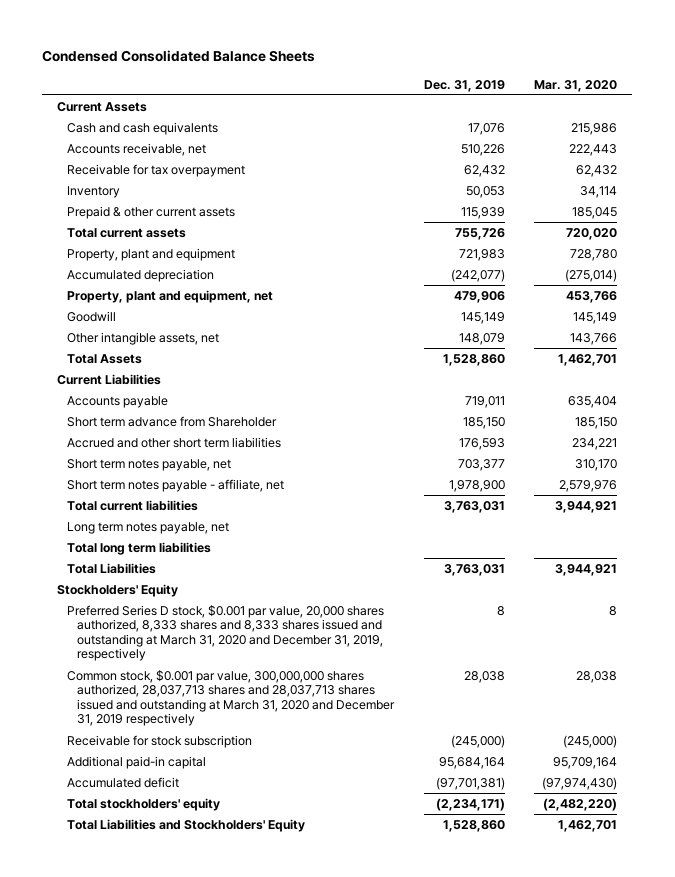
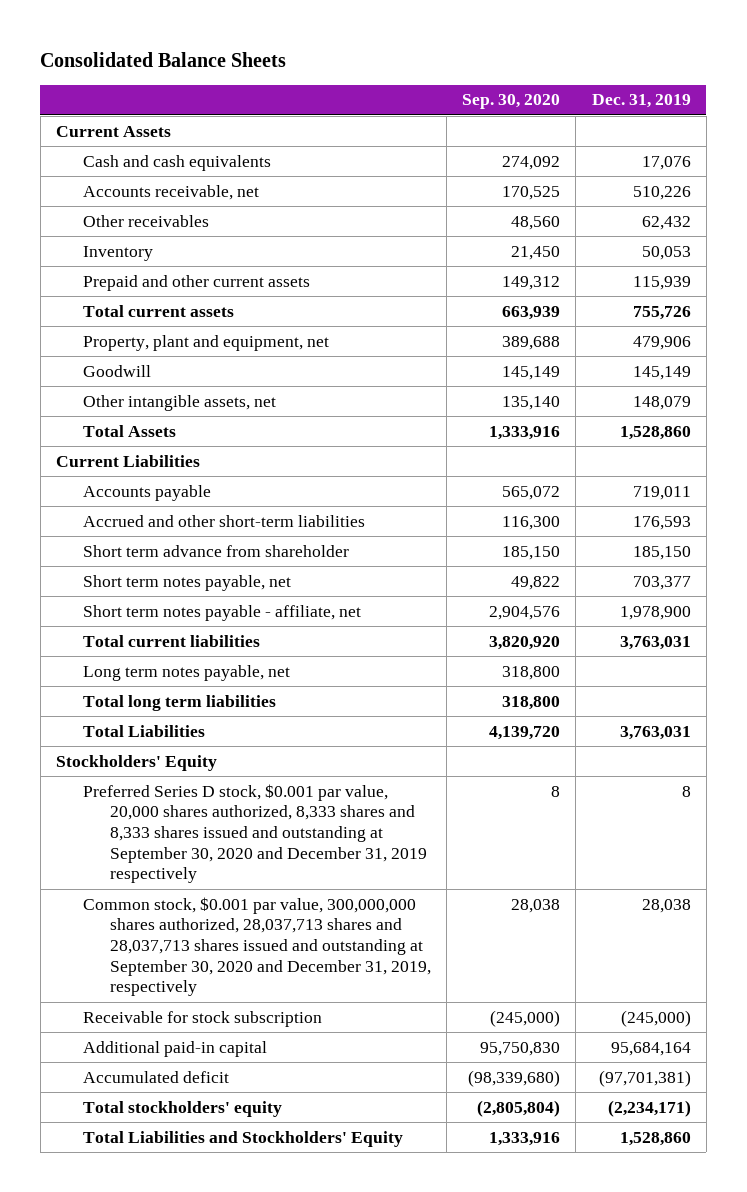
- Condensed Consolidated Balance Sheets
+ Consolidated Balance Sheets
- | Dec. 31, 2019 | Mar. 31, 2020
+ | Sep. 30, 2020 | Dec. 31, 2019
- Receivable for tax overpayment | 62,432 | 62,432
+ Other receivables | 48,560 | 62,432
- Prepaid & other current assets | 115,939 | 185,045
+ Prepaid and other current assets | 149,312 | 115,939
- Property, plant and equipment | 721,983 | 728,780
- Accumulated depreciation | (242,077) | (275,014)
- Short term advance from Shareholder | 185,150 | 185,150
- Accrued and other short term liabilities | 176,593 | 234,221
+ Accrued and other short-term liabilities | 116,300 | 176,593
+ Short term advance from shareholder | 185,150 | 185,150
- Preferred Series D stock, $0.001 par value, 20,000 shares authorized, 8,333 shares and 8,333 shares issued and outstanding at March 31, 2020 and December 31, 2019, respectively | 8 | 8
- Common stock, $0.001 par value, 300,000,000 shares authorized, 28,037,713 shares and 28,037,713 shares issued and outstanding at March 31, 2020 and December 31, 2019 respectively | 28,038 | 28,038
+ Preferred Series D stock, $0.001 par value, 20,000 shares authorized, 8,333 shares and 8,333 shares issued and outstanding at September 30, 2020 and December 31, 2019 respectively | 8 | 8
+ Common stock, $0.001 par value, 300,000,000 shares authorized, 28,037,713 shares and 28,037,713 shares issued and outstanding at September 30, 2020 and December 31, 2019, respectively | 28,038 | 28,038

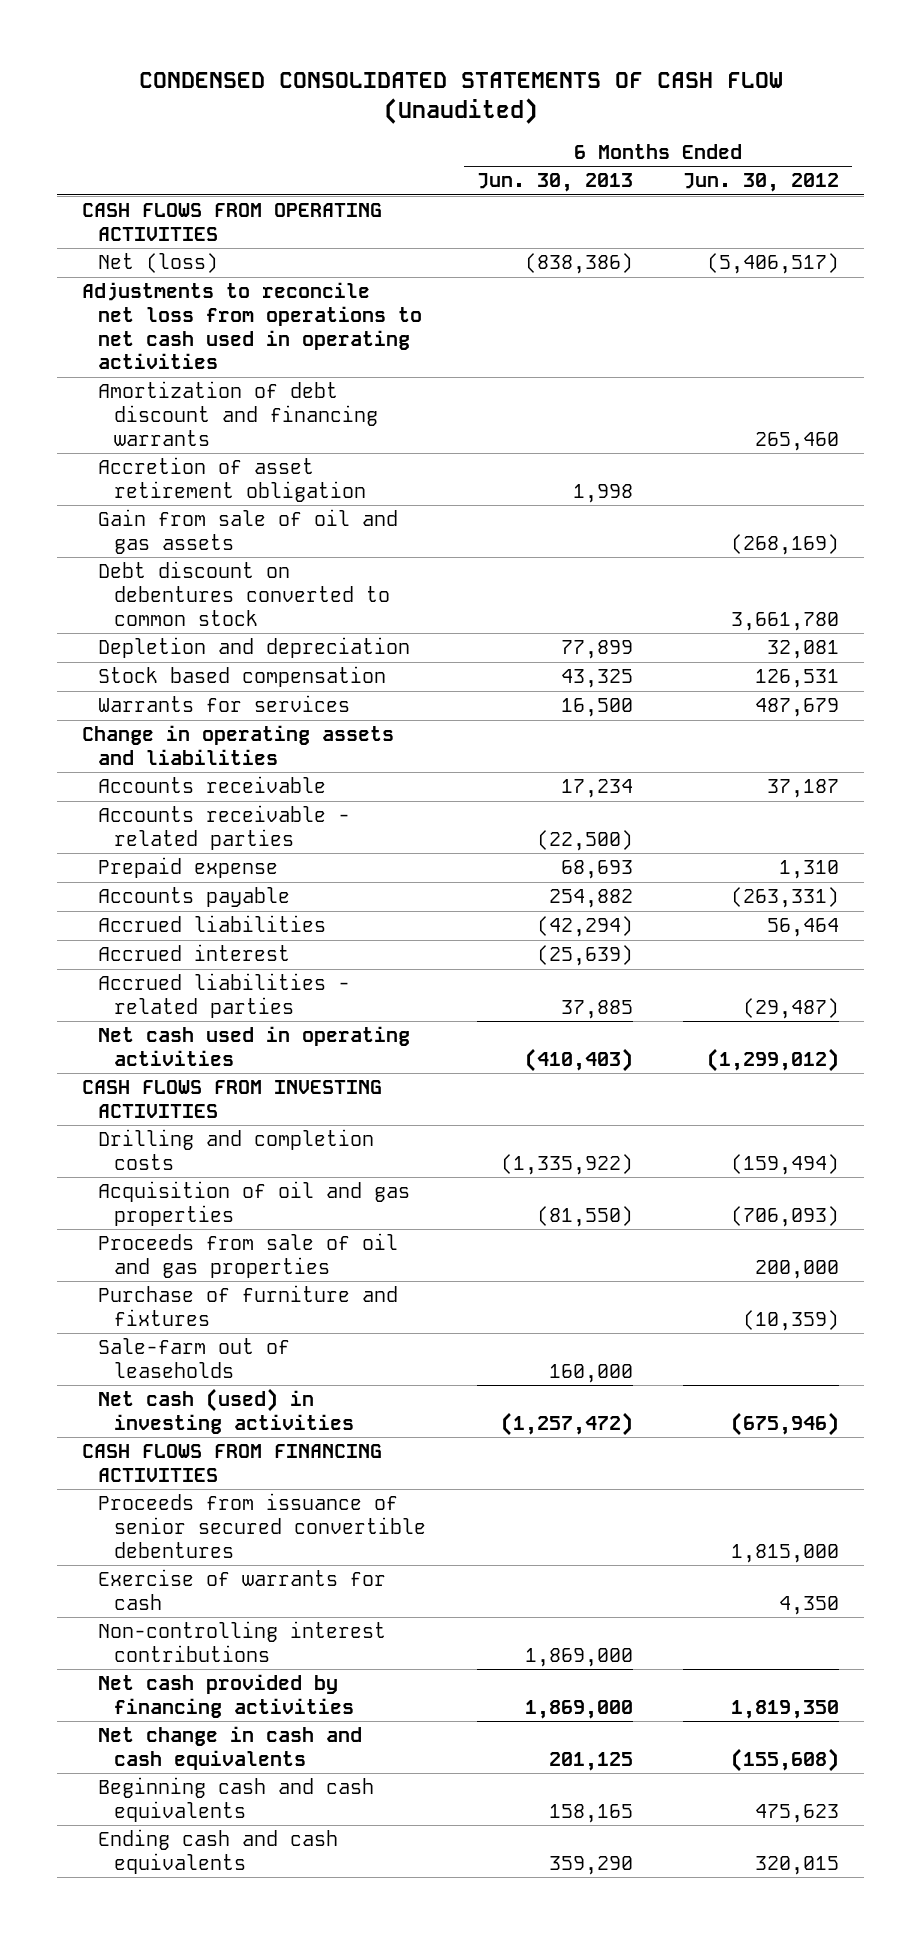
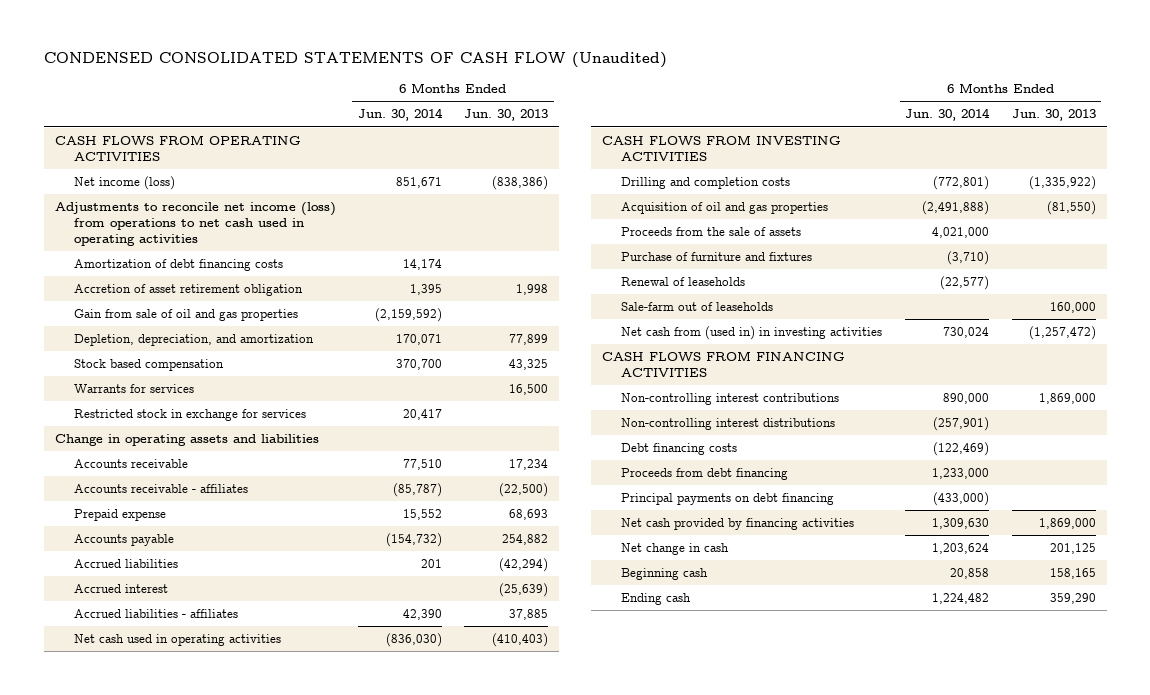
- | 6 Months Ended Jun. 30, 2013 | 6 Months Ended Jun. 30, 2012
+ | 6 Months Ended Jun. 30, 2014 | 6 Months Ended Jun. 30, 2013
- Net (loss) | (838,386) | (5,406,517)
- Adjustments to reconcile net loss from operations to net cash used in operating activities
- Amortization of debt discount and financing warrants | | 265,460
+ Net income (loss) | 851,671 | (838,386)
+ Adjustments to reconcile net income (loss) from operations to net cash used in operating activities
+ Amortization of debt financing costs | 14,174 |
- Gain from sale of oil and gas assets | | (268,169)
- Debt discount on debentures converted to common stock | | 3,661,780
- Depletion and depreciation | 77,899 | 32,081
+ Gain from sale of oil and gas properties | (2,159,592) |
+ Depletion, depreciation, and amortization | 170,071 | 77,899
+ Restricted stock in exchange for services | 20,417 |
- Accounts receivable - related parties | (22,500) |
+ Accounts receivable - affiliates | (85,787) | (22,500)
- Accrued liabilities - related parties | 37,885 | (29,487)
+ Accrued liabilities - affiliates | 42,390 | 37,885
- Proceeds from sale of oil and gas properties | | 200,000
+ Proceeds from the sale of assets | 4,021,000 |
+ Renewal of leaseholds | (22,577) |
- Net cash (used) in investing activities | (1,257,472) | (675,946)
+ Net cash from (used in) in investing activities | 730,024 | (1,257,472)
- Proceeds from issuance of senior secured convertible debentures | | 1,815,000
- Exercise of warrants for cash | | 4,350
+ Non-controlling interest distributions | (257,901) |
+ Debt financing costs | (122,469) |
+ Proceeds from debt financing | 1,233,000 |
+ Principal payments on debt financing | (433,000) |
- Net change in cash and cash equivalents | 201,125 | (155,608)
- Beginning cash and cash equivalents | 158,165 | 475,623
- Ending cash and cash equivalents | 359,290 | 320,015
+ Net change in cash | 1,203,624 | 201,125
+ Beginning cash | 20,858 | 158,165
+ Ending cash | 1,224,482 | 359,290

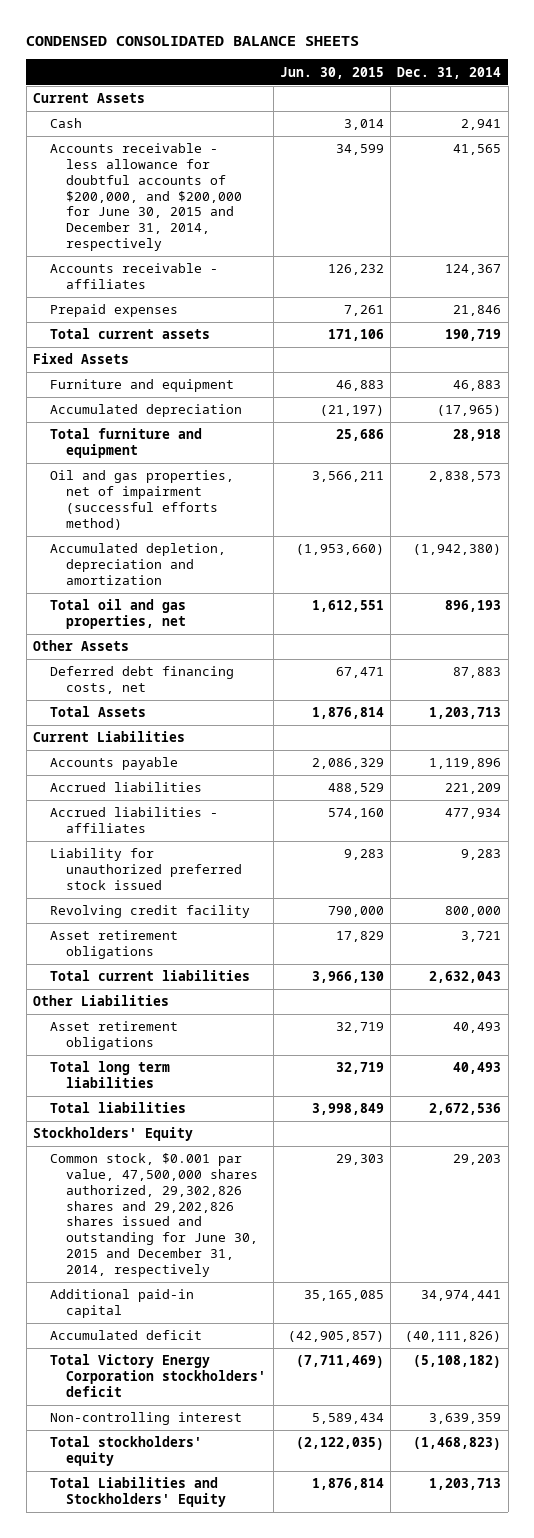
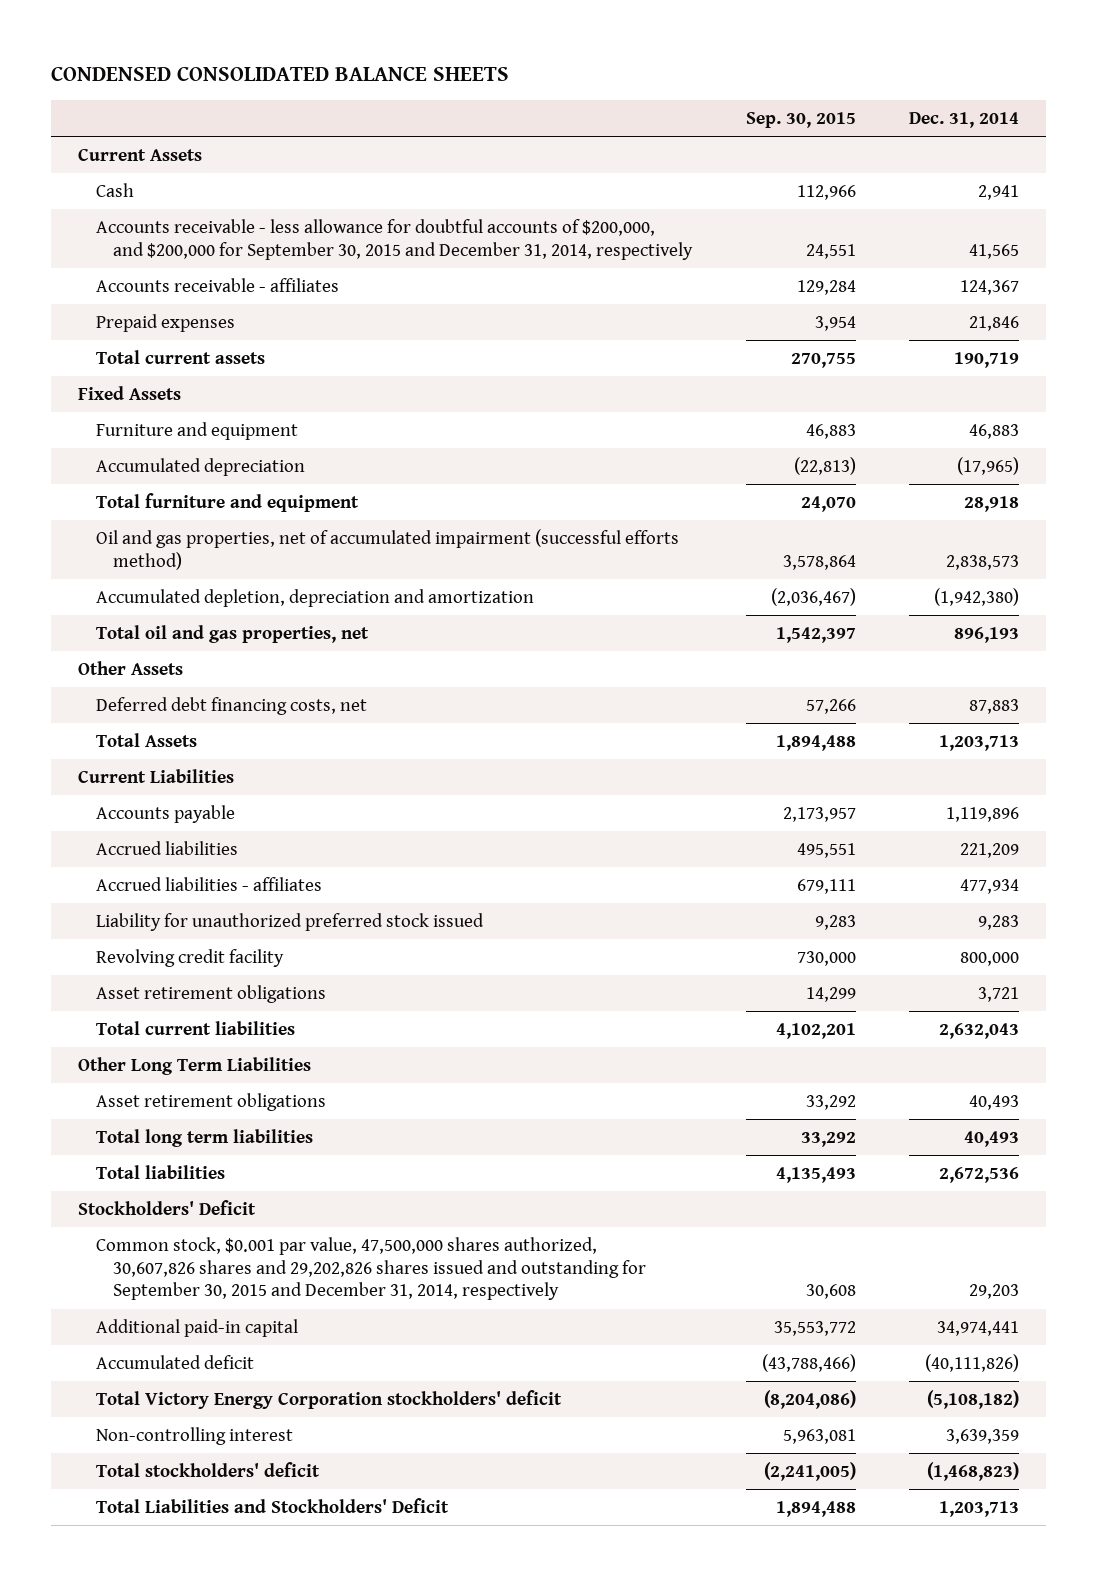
- | Jun. 30, 2015 | Dec. 31, 2014
+ | Sep. 30, 2015 | Dec. 31, 2014
- Accounts receivable - less allowance for doubtful accounts of $200,000, and $200,000 for June 30, 2015 and December 31, 2014, respectively | 34,599 | 41,565
+ Accounts receivable - less allowance for doubtful accounts of $200,000, and $200,000 for September 30, 2015 and December 31, 2014, respectively | 24,551 | 41,565
- Oil and gas properties, net of impairment (successful efforts method) | 3,566,211 | 2,838,573
+ Oil and gas properties, net of accumulated impairment (successful efforts method) | 3,578,864 | 2,838,573
- Other Liabilities
+ Other Long Term Liabilities
- Stockholders' Equity
- Common stock, $0.001 par value, 47,500,000 shares authorized, 29,302,826 shares and 29,202,826 shares issued and outstanding for June 30, 2015 and December 31, 2014, respectively | 29,303 | 29,203
+ Stockholders' Deficit
+ Common stock, $0.001 par value, 47,500,000 shares authorized, 30,607,826 shares and 29,202,826 shares issued and outstanding for September 30, 2015 and December 31, 2014, respectively | 30,608 | 29,203
- Total stockholders' equity | (2,122,035) | (1,468,823)
- Total Liabilities and Stockholders' Equity | 1,876,814 | 1,203,713
+ Total stockholders' deficit | (2,241,005) | (1,468,823)
+ Total Liabilities and Stockholders' Deficit | 1,894,488 | 1,203,713

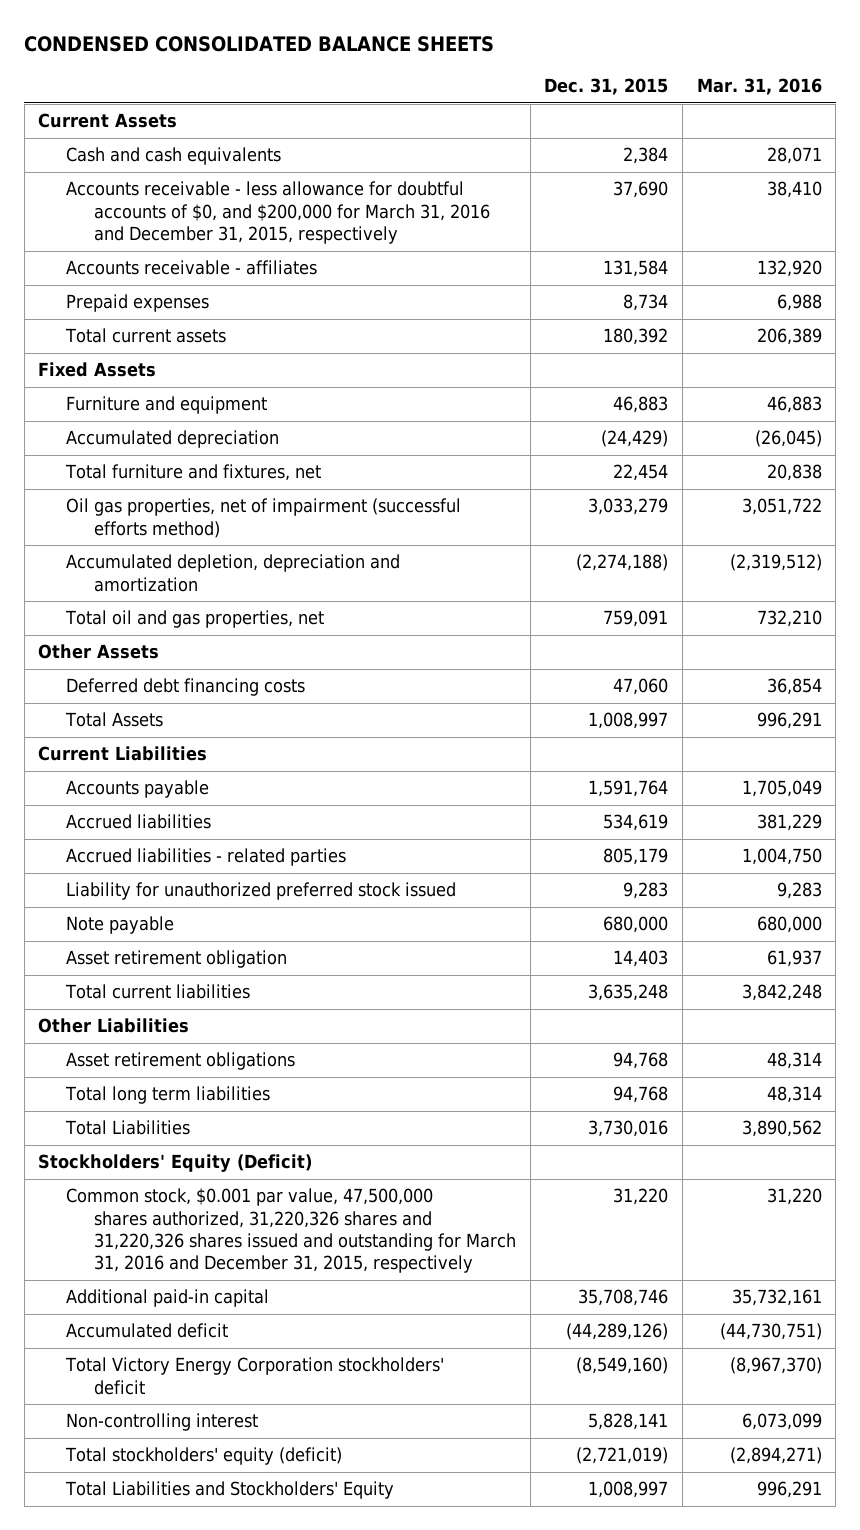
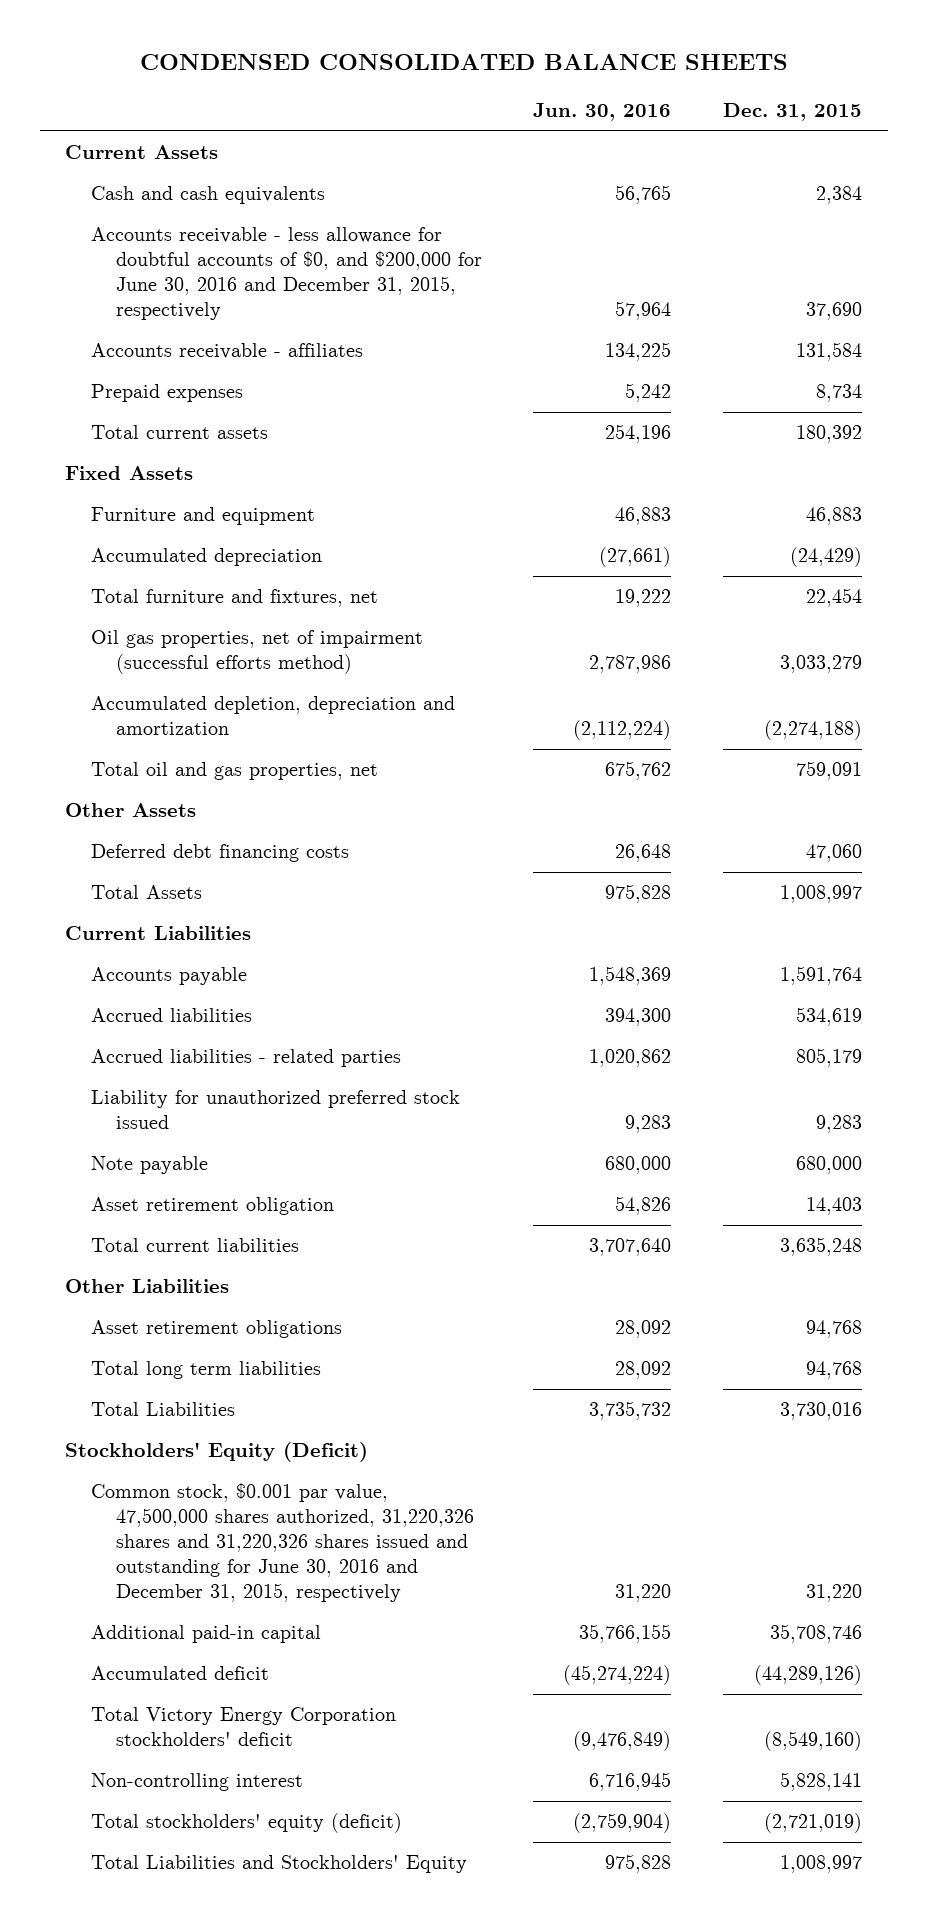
- | Dec. 31, 2015 | Mar. 31, 2016
+ | Jun. 30, 2016 | Dec. 31, 2015
- Accounts receivable - less allowance for doubtful accounts of $0, and $200,000 for March 31, 2016 and December 31, 2015, respectively | 37,690 | 38,410
+ Accounts receivable - less allowance for doubtful accounts of $0, and $200,000 for June 30, 2016 and December 31, 2015, respectively | 57,964 | 37,690
- Common stock, $0.001 par value, 47,500,000 shares authorized, 31,220,326 shares and 31,220,326 shares issued and outstanding for March 31, 2016 and December 31, 2015, respectively | 31,220 | 31,220
+ Common stock, $0.001 par value, 47,500,000 shares authorized, 31,220,326 shares and 31,220,326 shares issued and outstanding for June 30, 2016 and December 31, 2015, respectively | 31,220 | 31,220

